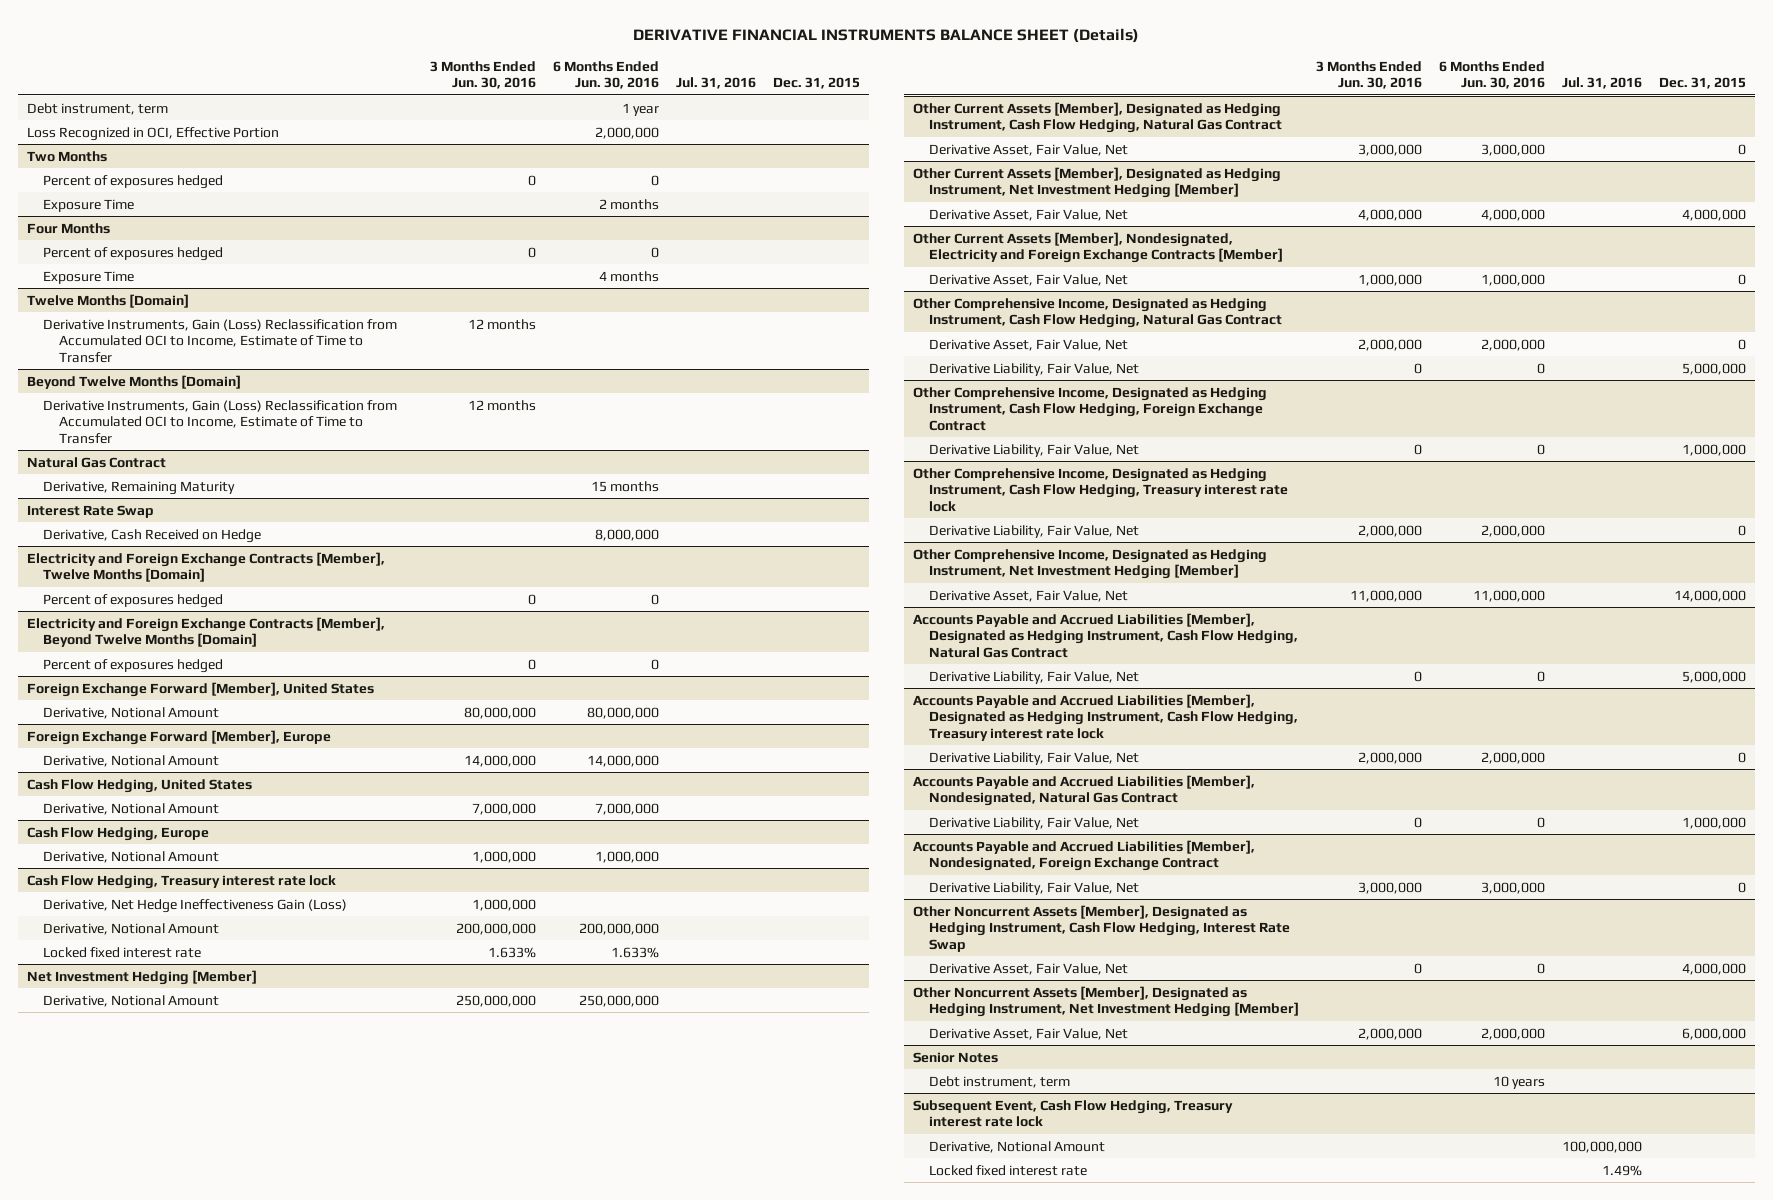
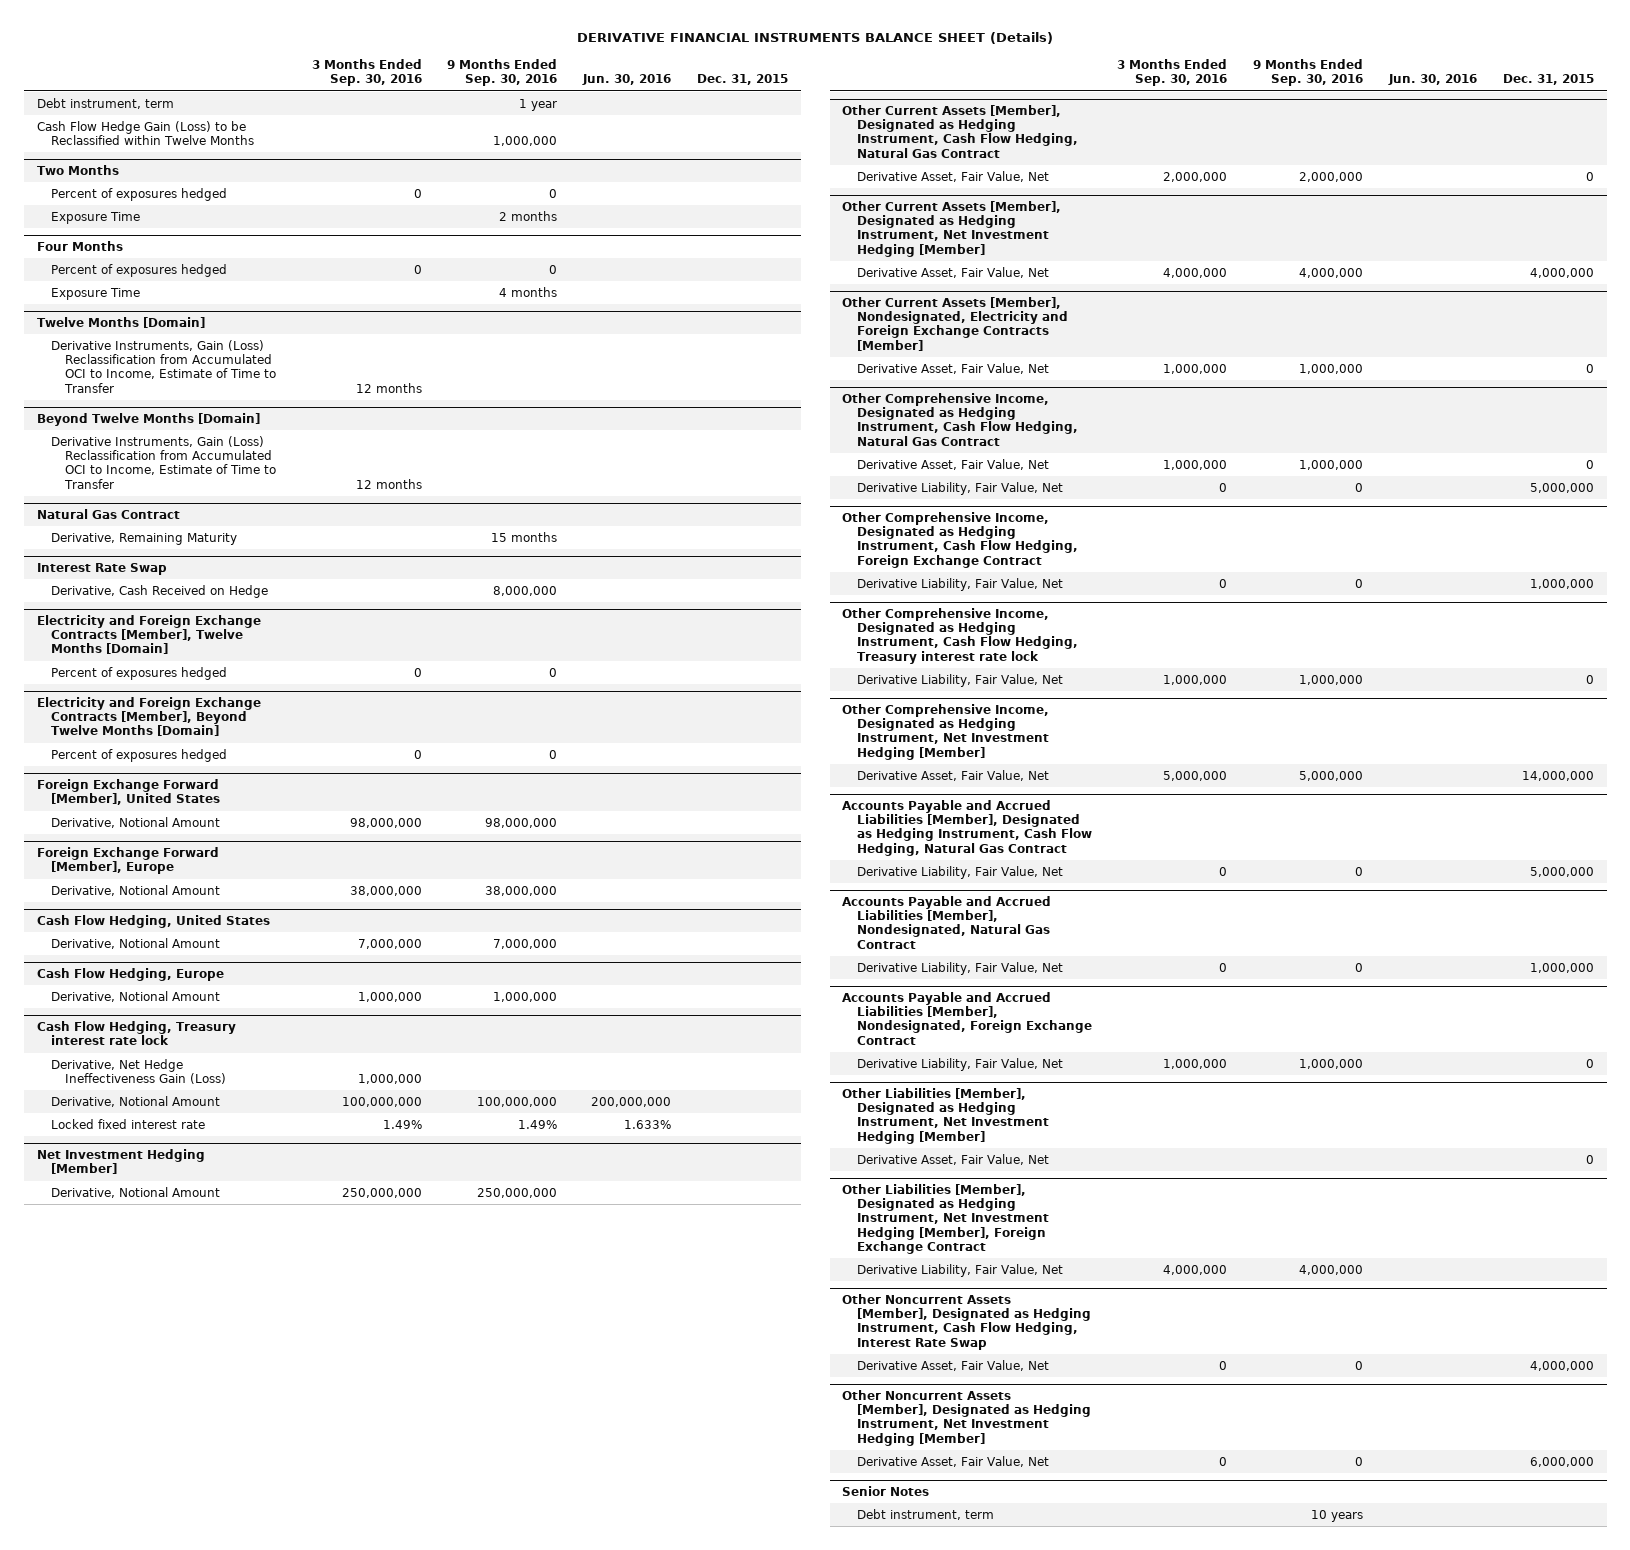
- | 3 Months Ended Jun. 30, 2016 | 6 Months Ended Jun. 30, 2016 | Jul. 31, 2016 | Dec. 31, 2015
+ | 3 Months Ended Sep. 30, 2016 | 9 Months Ended Sep. 30, 2016 | Jun. 30, 2016 | Dec. 31, 2015
- Loss Recognized in OCI, Effective Portion | | 2,000,000 | |
+ Cash Flow Hedge Gain (Loss) to be Reclassified within Twelve Months | | 1,000,000 | |
- Accounts Payable and Accrued Liabilities [Member], Designated as Hedging Instrument, Cash Flow Hedging, Treasury interest rate lock
- Derivative Liability, Fair Value, Net | 2,000,000 | 2,000,000 | | 0
+ Other Liabilities [Member], Designated as Hedging Instrument, Net Investment Hedging [Member]
+ Derivative Asset, Fair Value, Net | | | | 0
+ Other Liabilities [Member], Designated as Hedging Instrument, Net Investment Hedging [Member], Foreign Exchange Contract
+ Derivative Liability, Fair Value, Net | 4,000,000 | 4,000,000 | |
- Subsequent Event, Cash Flow Hedging, Treasury interest rate lock
- Derivative, Notional Amount | | | 100,000,000 |
- Locked fixed interest rate | | | 1.49% |

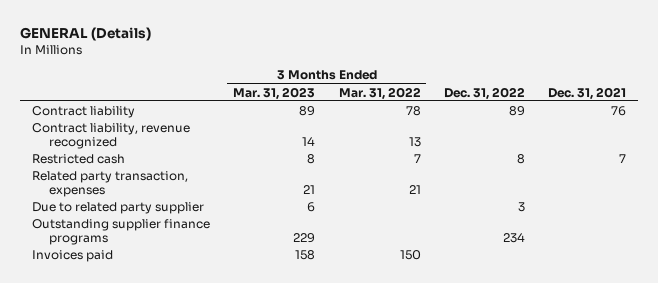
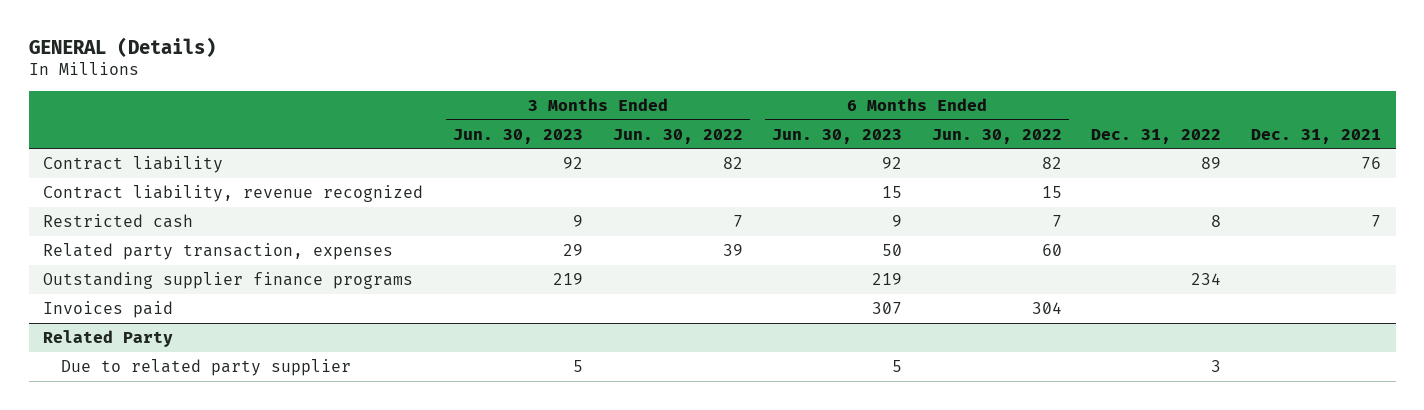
- | 3 Months Ended Mar. 31, 2023 | 3 Months Ended Mar. 31, 2022 | Dec. 31, 2022 | Dec. 31, 2021
+ | 3 Months Ended Jun. 30, 2023 | 3 Months Ended Jun. 30, 2022 | 6 Months Ended Jun. 30, 2023 | 6 Months Ended Jun. 30, 2022 | Dec. 31, 2022 | Dec. 31, 2021
- Due to related party supplier | 6 | | 3 |
+ Related Party
+ Due to related party supplier | 5 | | 5 | | 3 |

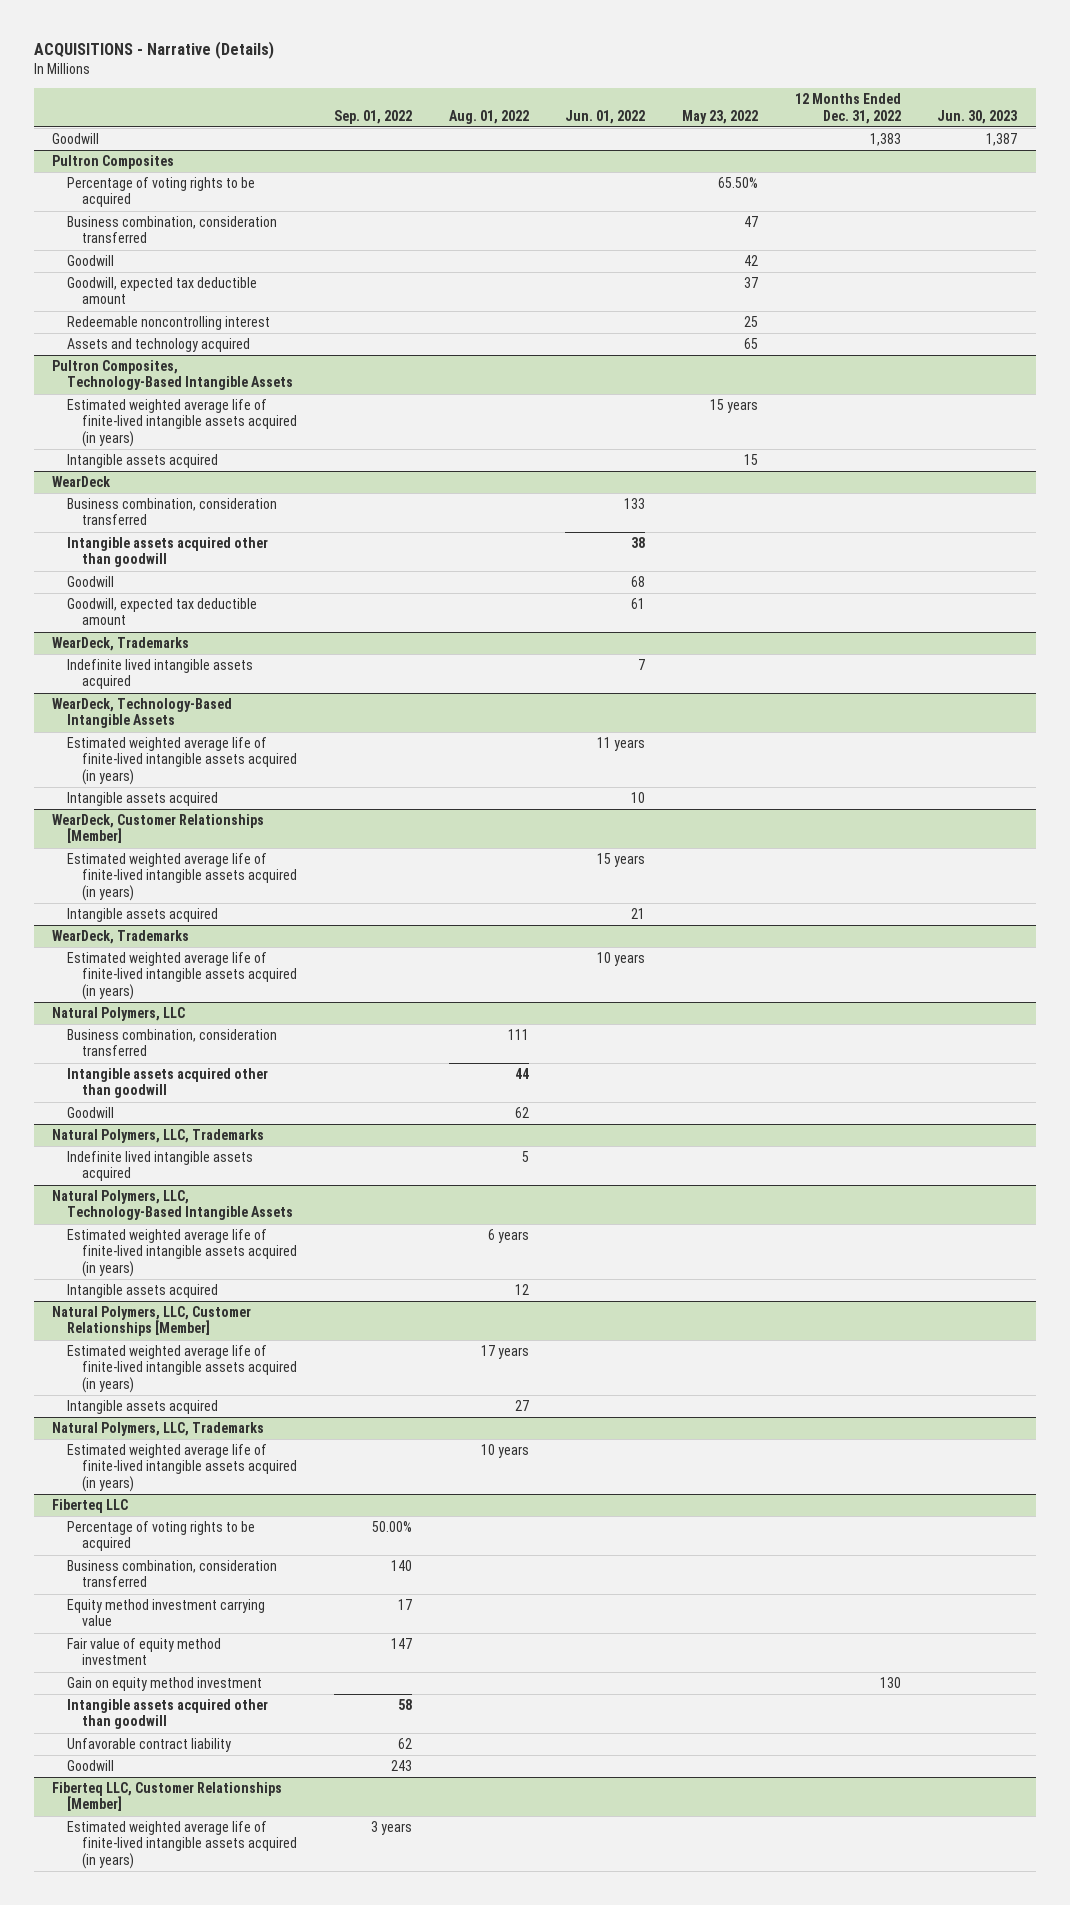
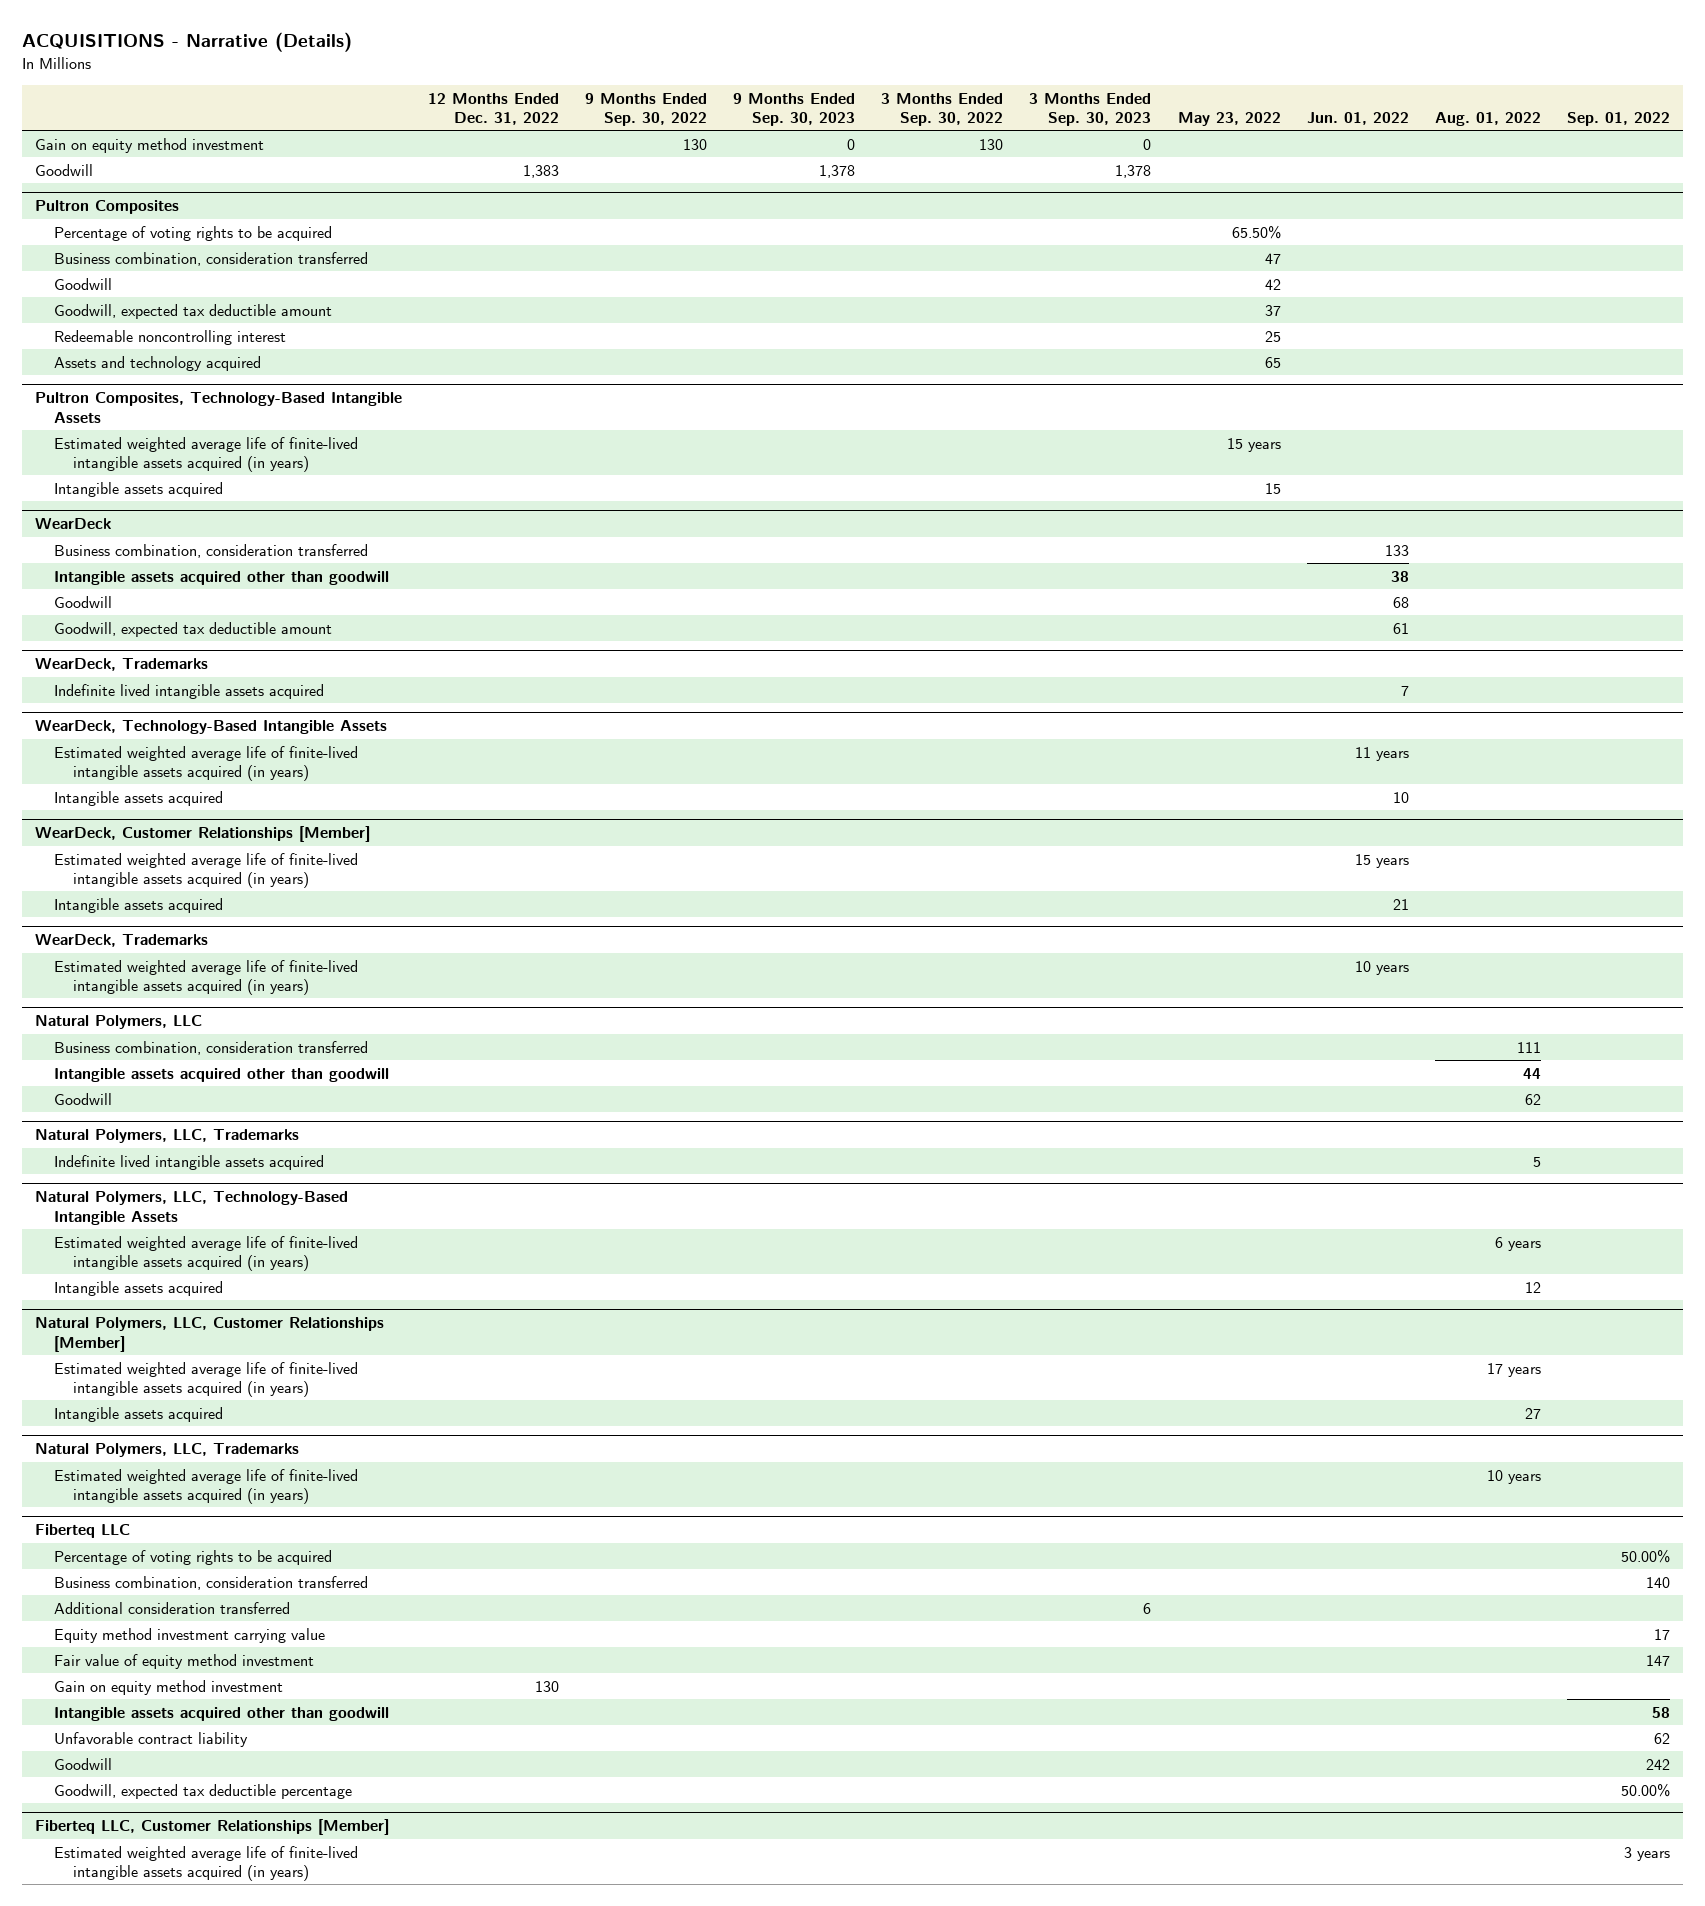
- | Sep. 01, 2022 | Aug. 01, 2022 | Jun. 01, 2022 | May 23, 2022 | 12 Months Ended Dec. 31, 2022 | Jun. 30, 2023
+ | 12 Months Ended Dec. 31, 2022 | 9 Months Ended Sep. 30, 2022 | 9 Months Ended Sep. 30, 2023 | 3 Months Ended Sep. 30, 2022 | 3 Months Ended Sep. 30, 2023 | May 23, 2022 | Jun. 01, 2022 | Aug. 01, 2022 | Sep. 01, 2022
+ Gain on equity method investment | | 130 | 0 | 130 | 0 | | | |
@ Fiberteq LLC
+ Additional consideration transferred | | | | | 6 | | | |
- Goodwill | 243 | | | | |
+ Goodwill | | | | | | | | | 242
+ Goodwill, expected tax deductible percentage | | | | | | | | | 50.00%

